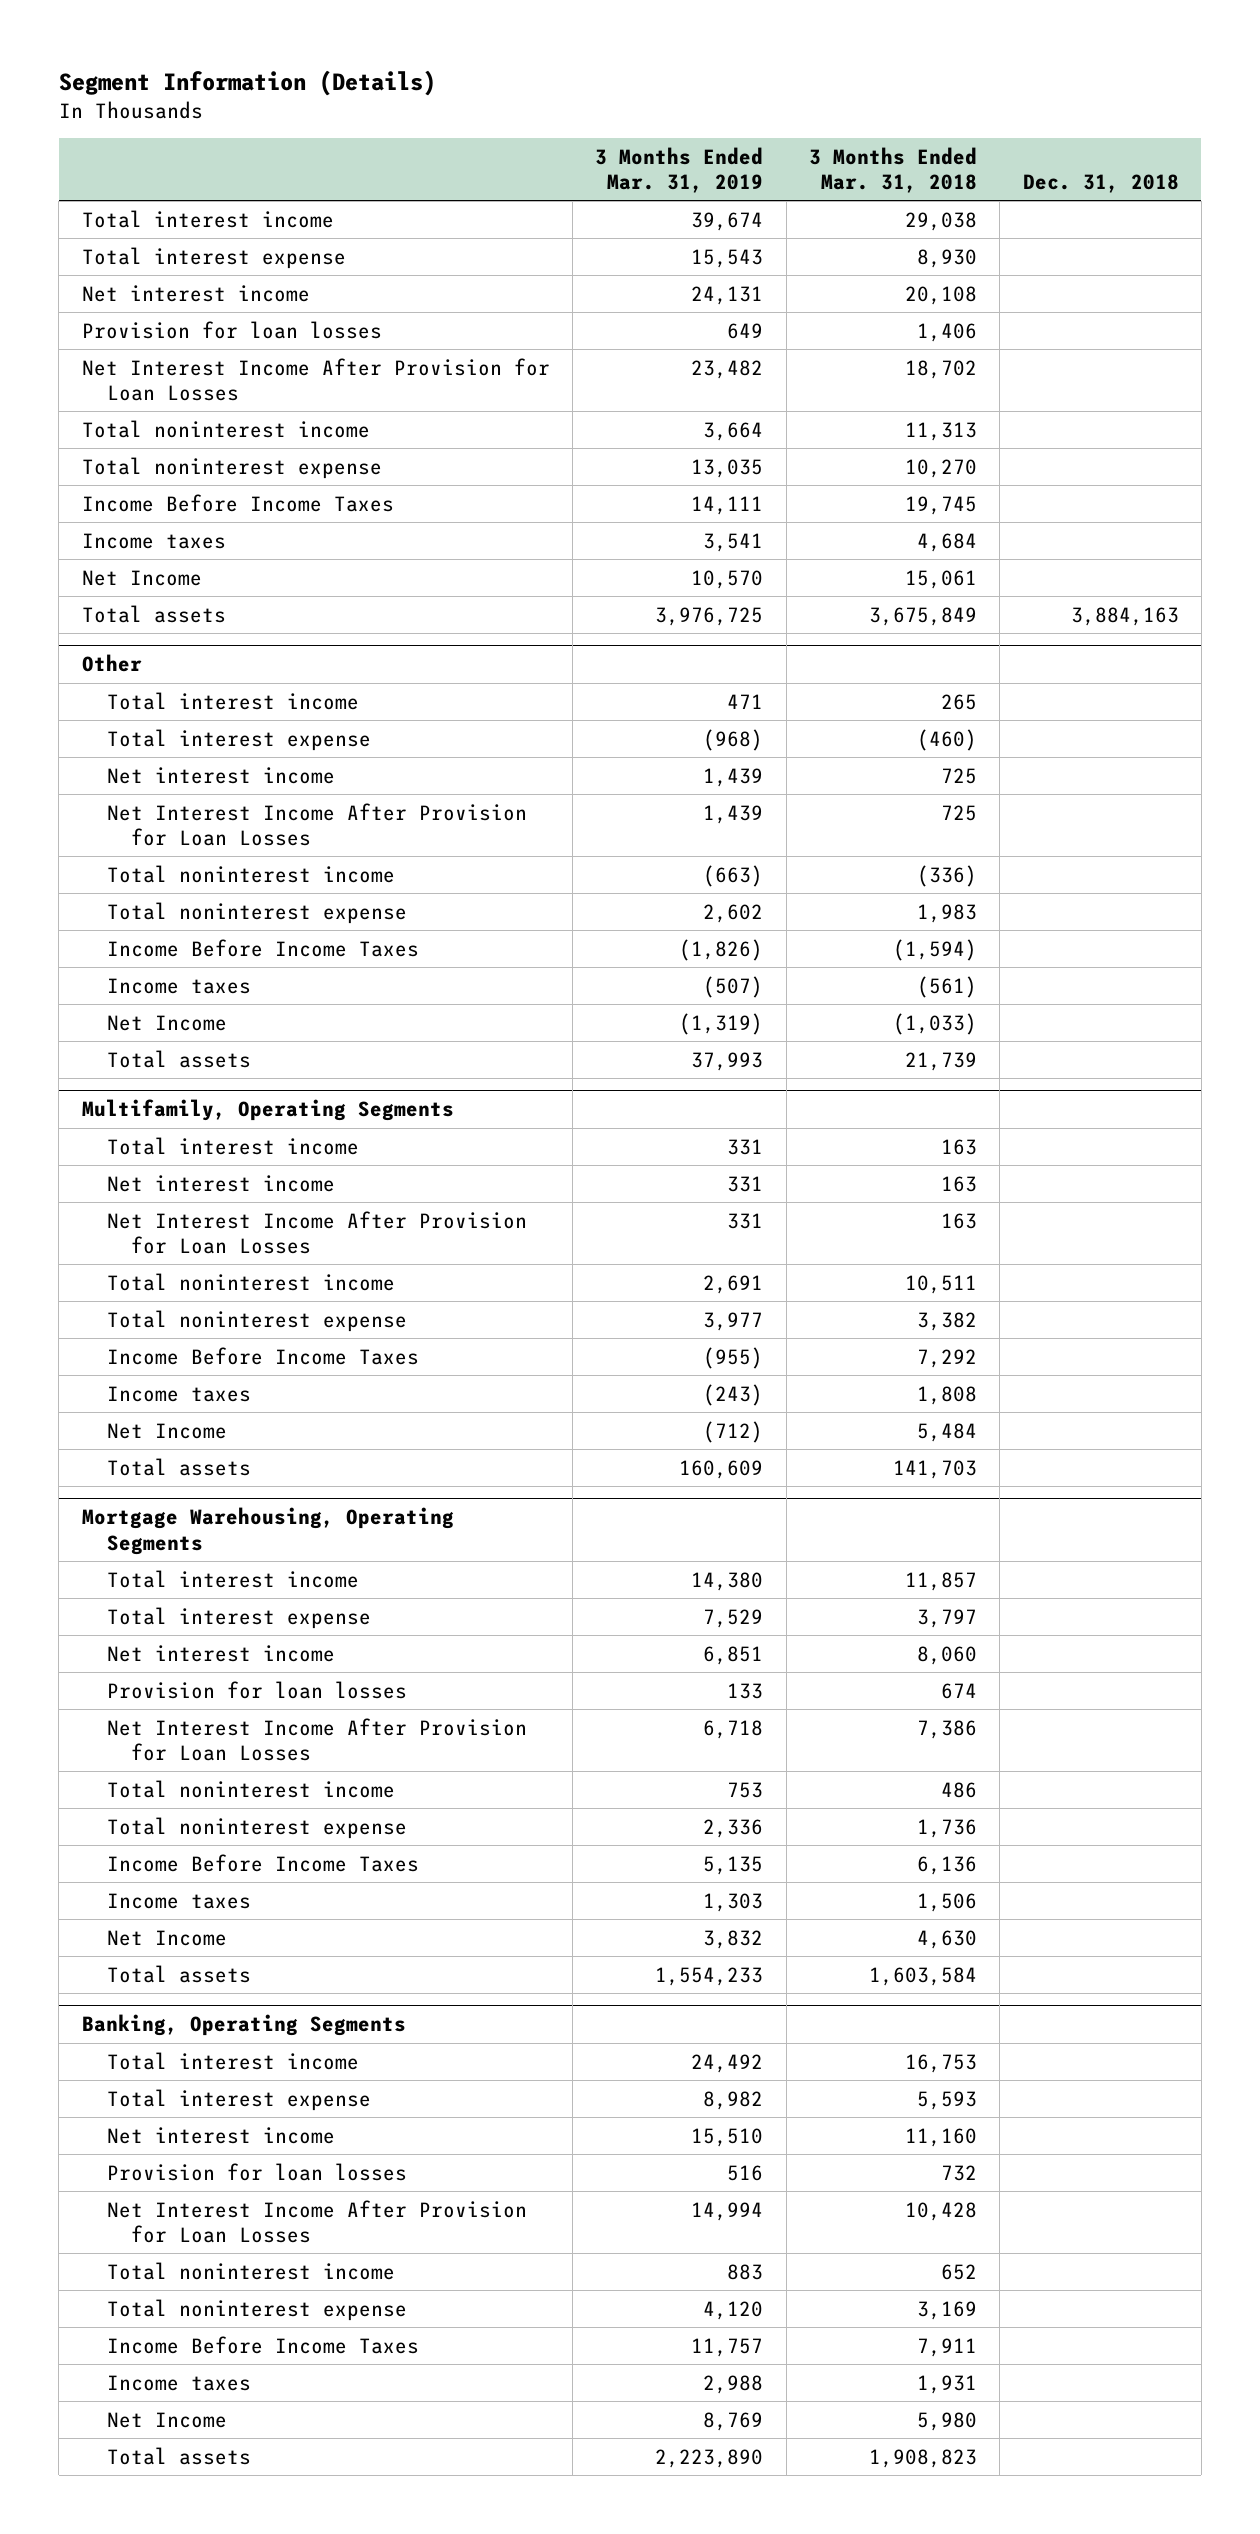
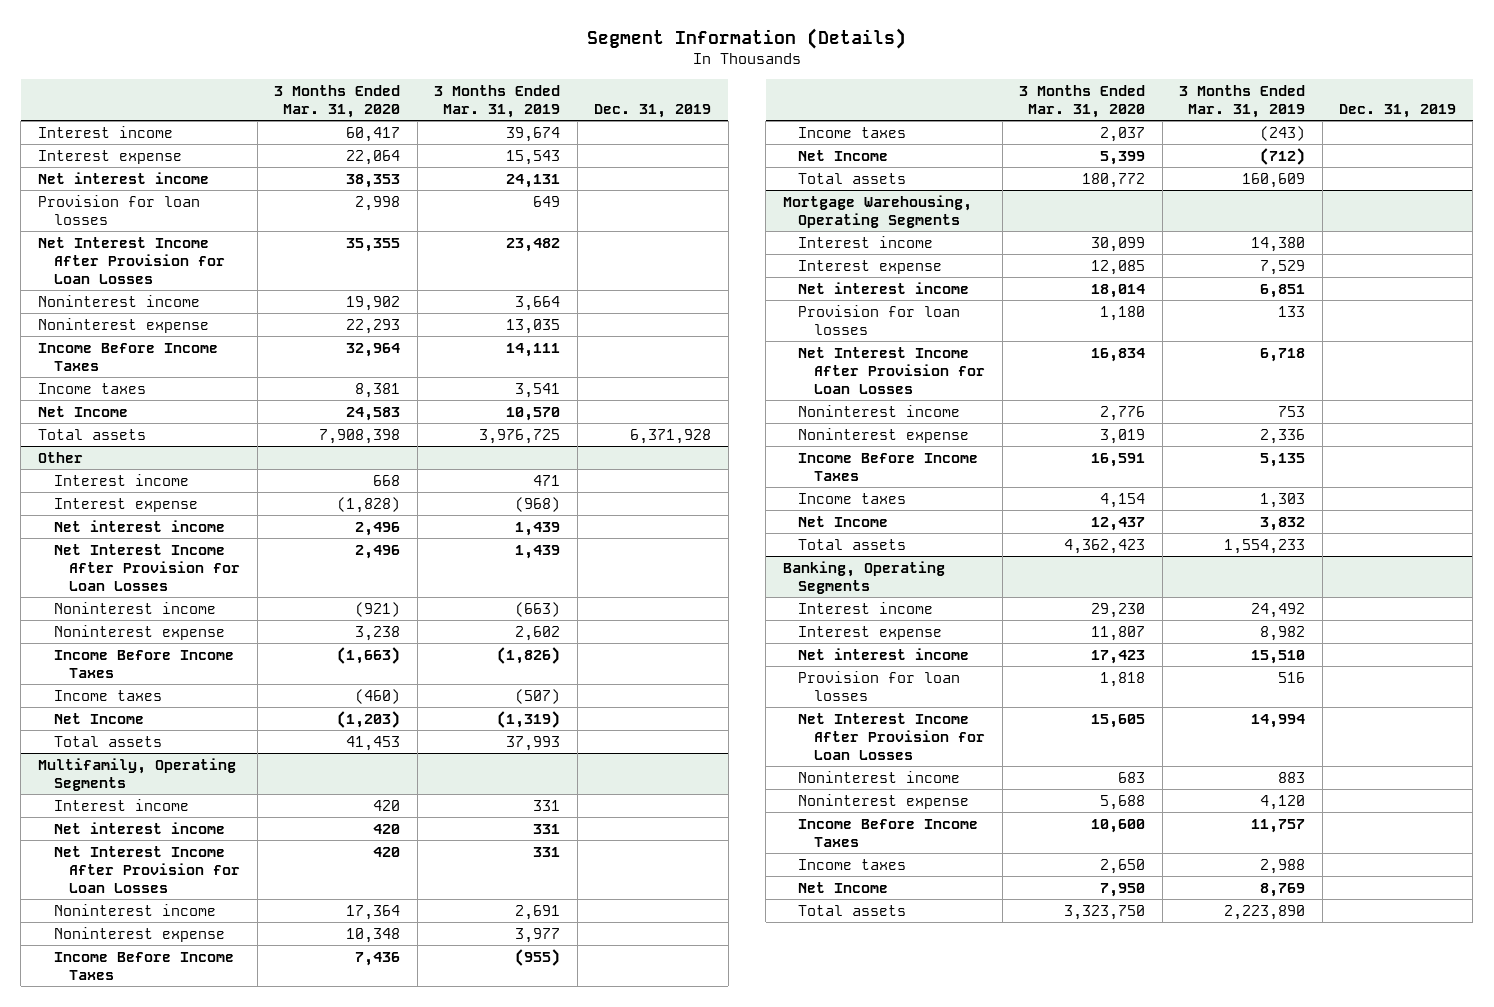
- | 3 Months Ended Mar. 31, 2019 | 3 Months Ended Mar. 31, 2018 | Dec. 31, 2018
+ | 3 Months Ended Mar. 31, 2020 | 3 Months Ended Mar. 31, 2019 | Dec. 31, 2019
- Total interest income | 39,674 | 29,038 |
- Total interest expense | 15,543 | 8,930 |
+ Interest income | 60,417 | 39,674 |
+ Interest expense | 22,064 | 15,543 |
- Total noninterest income | 3,664 | 11,313 |
- Total noninterest expense | 13,035 | 10,270 |
+ Noninterest income | 19,902 | 3,664 |
+ Noninterest expense | 22,293 | 13,035 |
@ Other
- Total interest income | 471 | 265 |
- Total interest expense | (968) | (460) |
+ Interest income | 668 | 471 |
+ Interest expense | (1,828) | (968) |
- Total noninterest income | (663) | (336) |
- Total noninterest expense | 2,602 | 1,983 |
+ Noninterest income | (921) | (663) |
+ Noninterest expense | 3,238 | 2,602 |
@ Multifamily, Operating Segments
- Total interest income | 331 | 163 |
+ Interest income | 420 | 331 |
- Total noninterest income | 2,691 | 10,511 |
- Total noninterest expense | 3,977 | 3,382 |
+ Noninterest income | 17,364 | 2,691 |
+ Noninterest expense | 10,348 | 3,977 |
@ Mortgage Warehousing, Operating Segments
- Total interest income | 14,380 | 11,857 |
- Total interest expense | 7,529 | 3,797 |
+ Interest income | 30,099 | 14,380 |
+ Interest expense | 12,085 | 7,529 |
- Total noninterest income | 753 | 486 |
- Total noninterest expense | 2,336 | 1,736 |
+ Noninterest income | 2,776 | 753 |
+ Noninterest expense | 3,019 | 2,336 |
@ Banking, Operating Segments
- Total interest income | 24,492 | 16,753 |
- Total interest expense | 8,982 | 5,593 |
+ Interest income | 29,230 | 24,492 |
+ Interest expense | 11,807 | 8,982 |
- Total noninterest income | 883 | 652 |
- Total noninterest expense | 4,120 | 3,169 |
+ Noninterest income | 683 | 883 |
+ Noninterest expense | 5,688 | 4,120 |

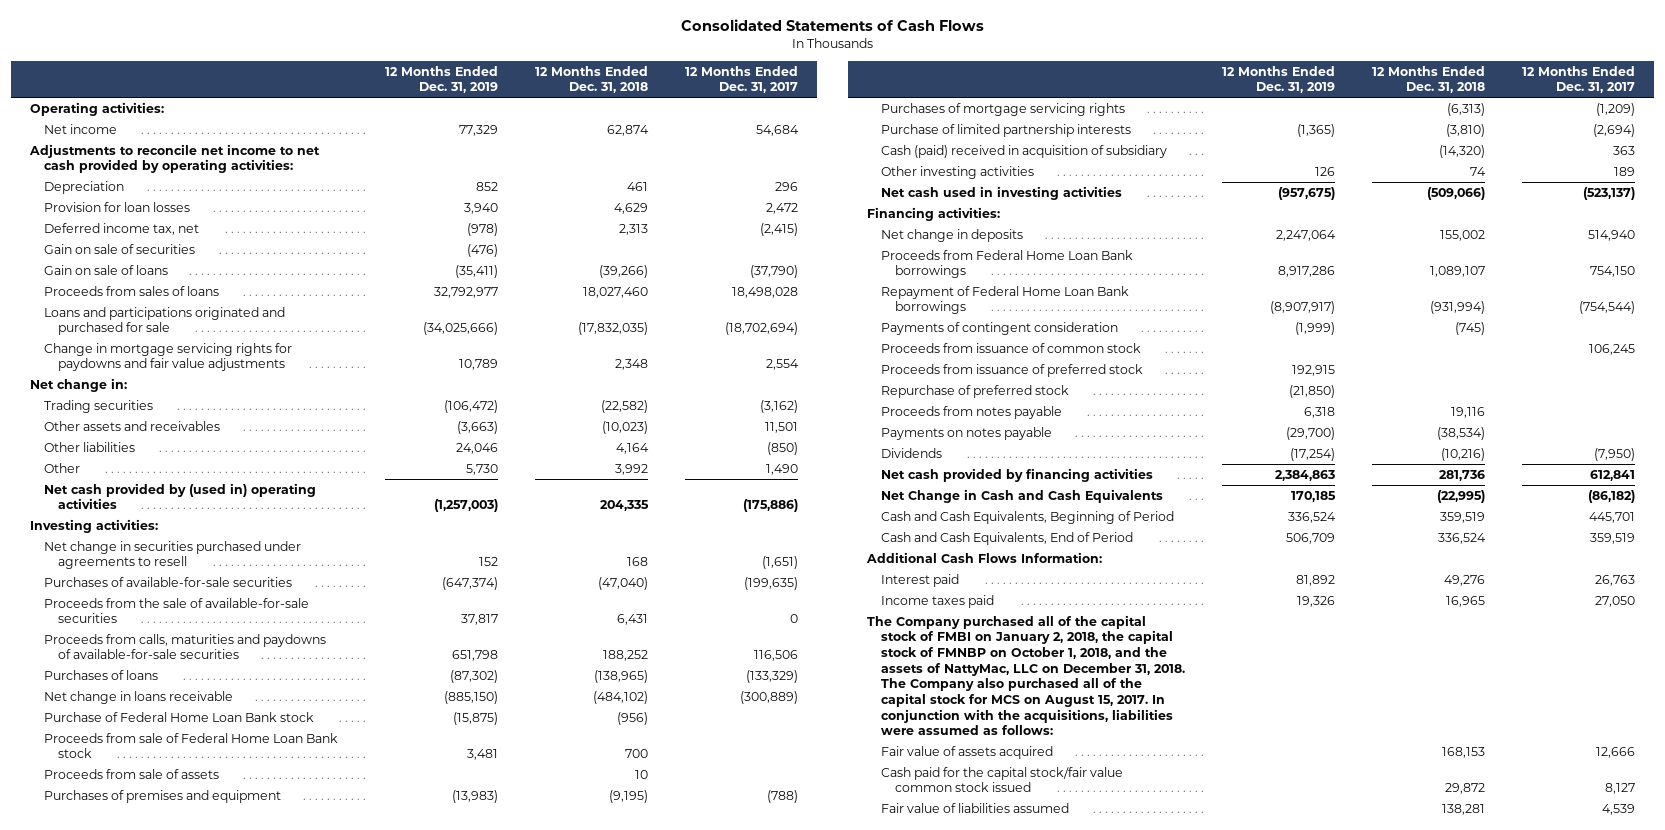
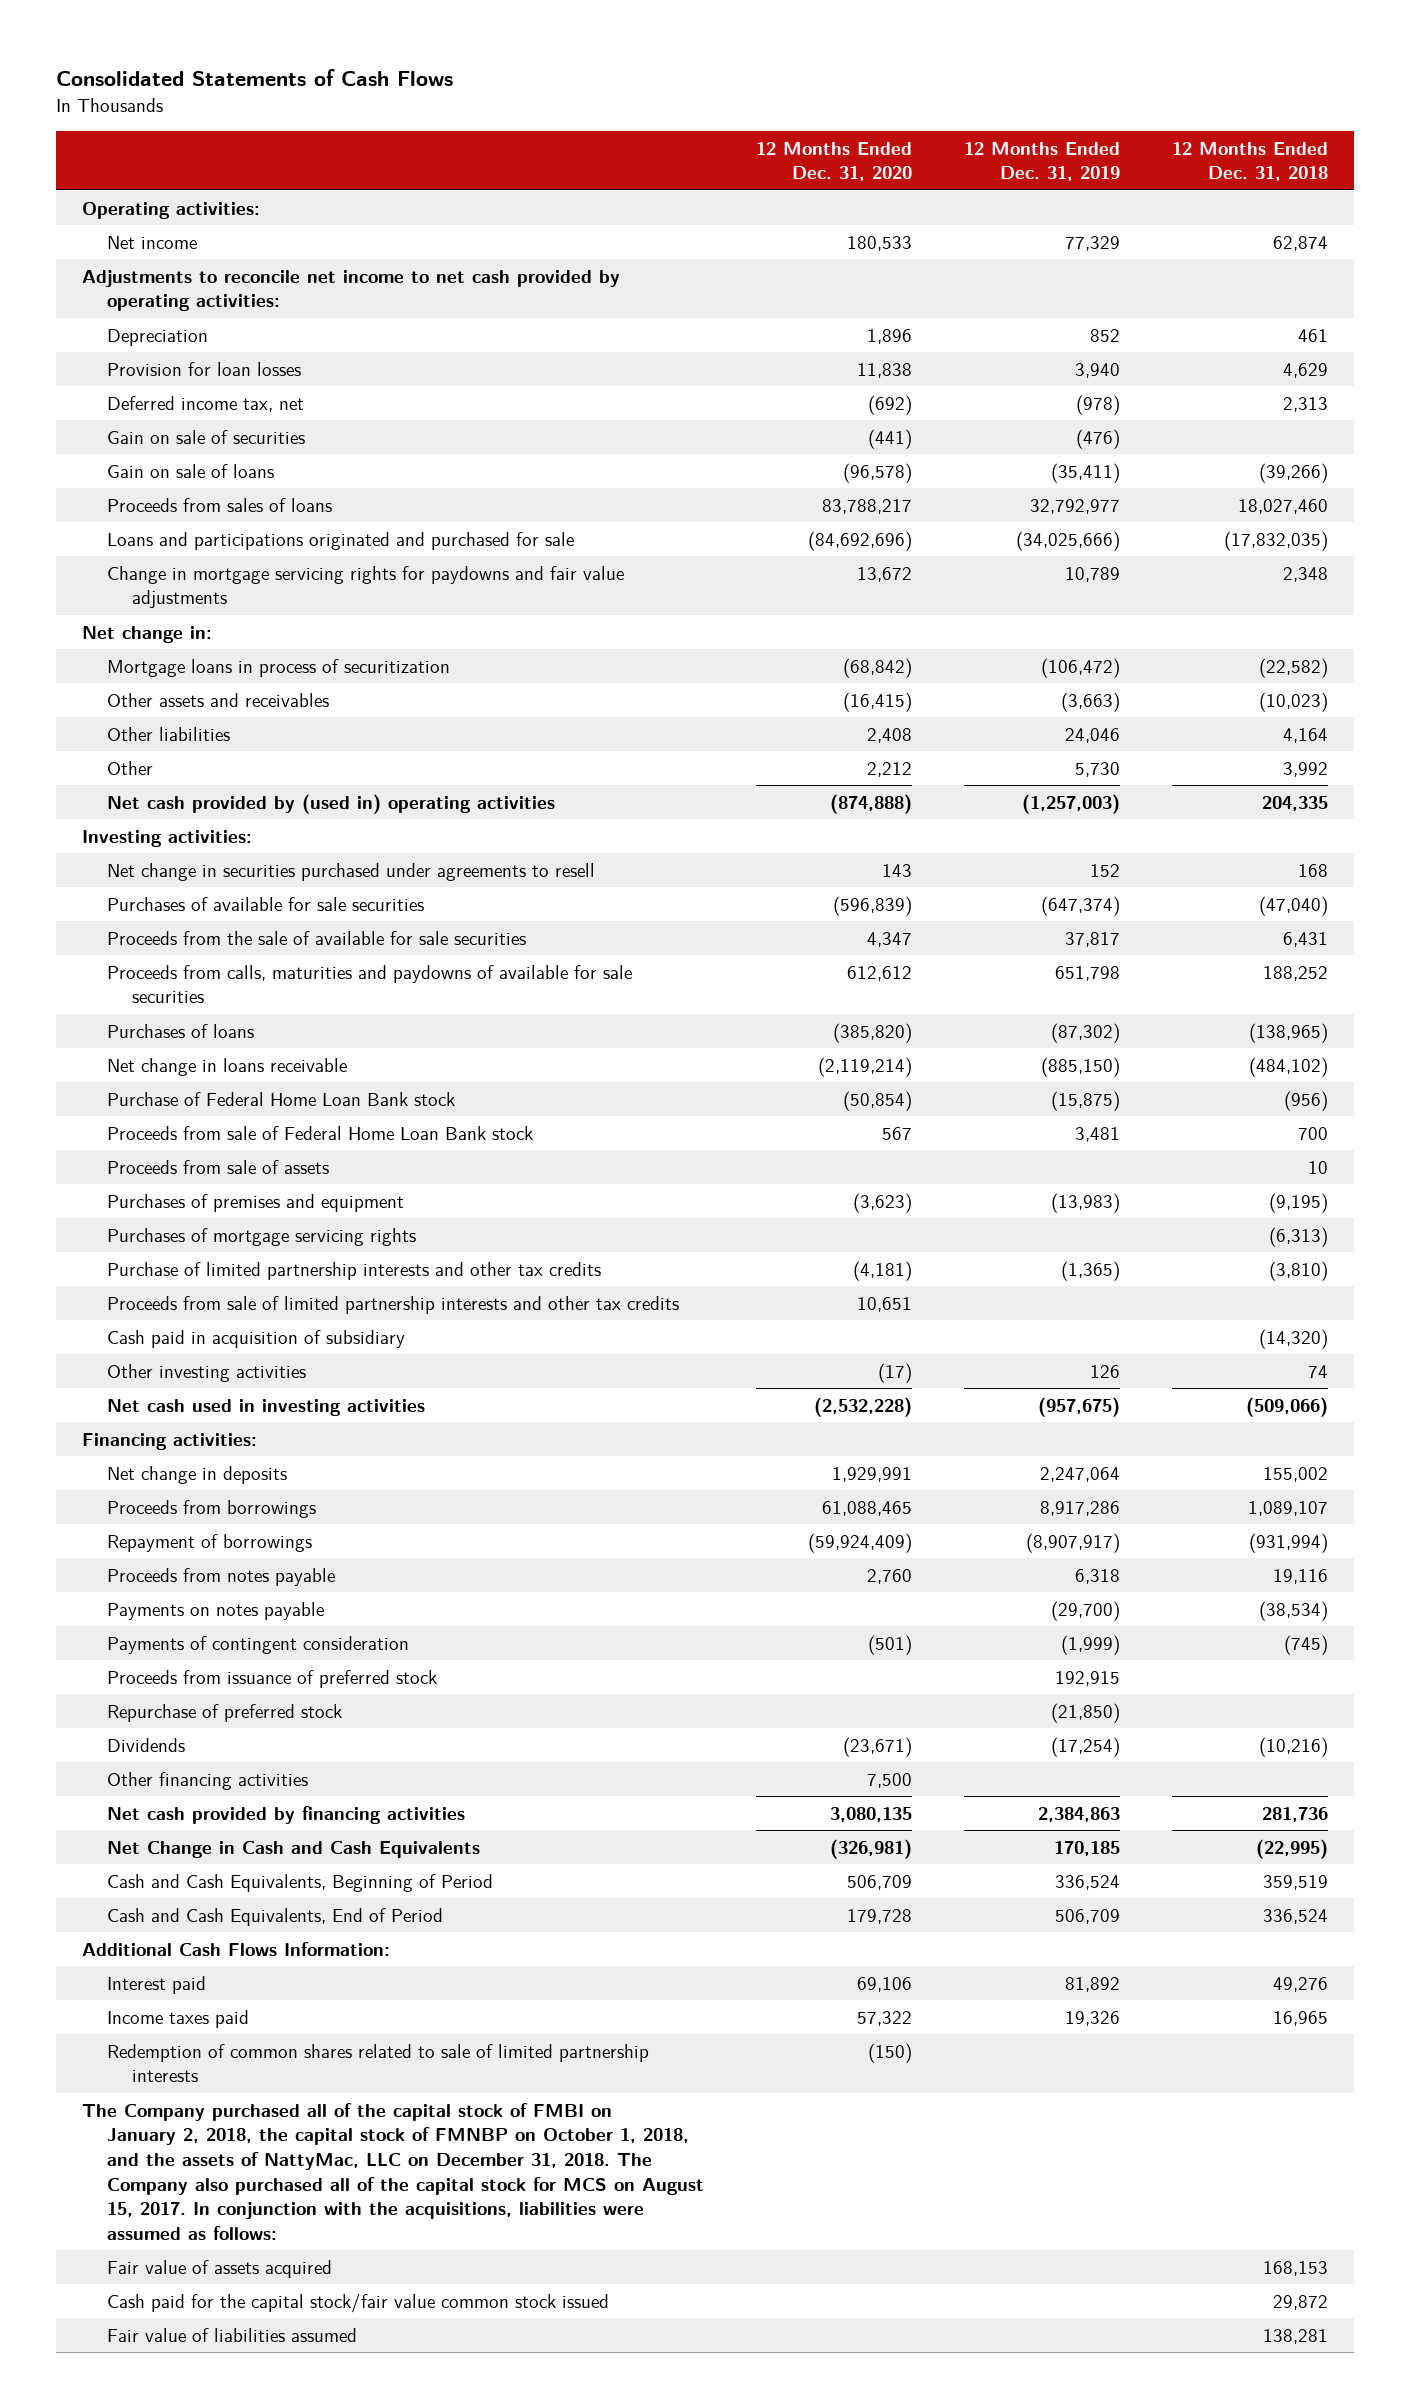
- | 12 Months Ended Dec. 31, 2019 | 12 Months Ended Dec. 31, 2018 | 12 Months Ended Dec. 31, 2017
+ | 12 Months Ended Dec. 31, 2020 | 12 Months Ended Dec. 31, 2019 | 12 Months Ended Dec. 31, 2018
- Trading securities | (106,472) | (22,582) | (3,162)
+ Mortgage loans in process of securitization | (68,842) | (106,472) | (22,582)
- Purchases of available-for-sale securities | (647,374) | (47,040) | (199,635)
- Proceeds from the sale of available-for-sale securities | 37,817 | 6,431 | 0
- Proceeds from calls, maturities and paydowns of available-for-sale securities | 651,798 | 188,252 | 116,506
+ Purchases of available for sale securities | (596,839) | (647,374) | (47,040)
+ Proceeds from the sale of available for sale securities | 4,347 | 37,817 | 6,431
+ Proceeds from calls, maturities and paydowns of available for sale securities | 612,612 | 651,798 | 188,252
- Purchase of limited partnership interests | (1,365) | (3,810) | (2,694)
- Cash (paid) received in acquisition of subsidiary | | (14,320) | 363
+ Purchase of limited partnership interests and other tax credits | (4,181) | (1,365) | (3,810)
+ Proceeds from sale of limited partnership interests and other tax credits | 10,651 | |
+ Cash paid in acquisition of subsidiary | | | (14,320)
- Proceeds from Federal Home Loan Bank borrowings | 8,917,286 | 1,089,107 | 754,150
- Repayment of Federal Home Loan Bank borrowings | (8,907,917) | (931,994) | (754,544)
+ Proceeds from borrowings | 61,088,465 | 8,917,286 | 1,089,107
+ Repayment of borrowings | (59,924,409) | (8,907,917) | (931,994)
moved up: Proceeds from notes payable | 2,760 | 6,318 | 19,116
moved up: Payments on notes payable | | (29,700) | (38,534)
- Proceeds from issuance of common stock | | | 106,245
+ Other financing activities | 7,500 | |
+ Redemption of common shares related to sale of limited partnership interests | (150) | |

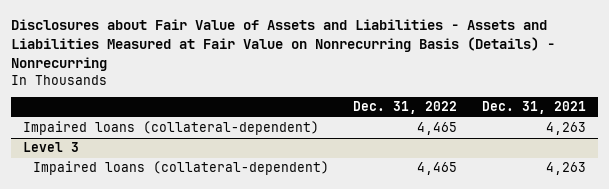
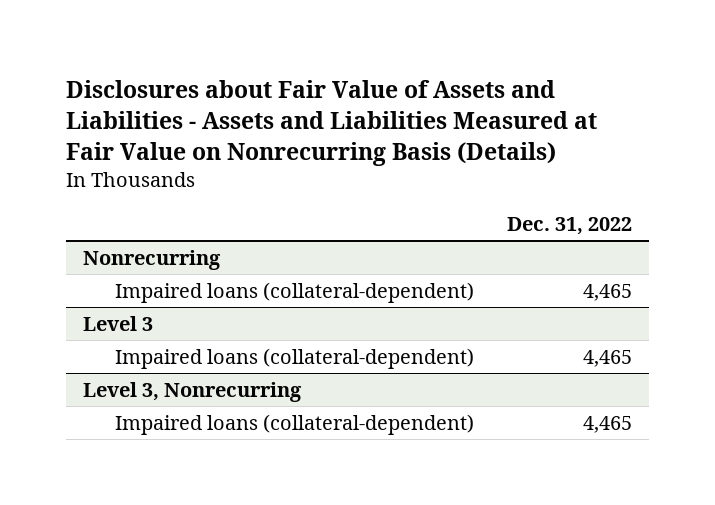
- Disclosures about Fair Value of Assets and Liabilities - Assets and Liabilities Measured at Fair Value on Nonrecurring Basis (Details) - Nonrecurring
+ Disclosures about Fair Value of Assets and Liabilities - Assets and Liabilities Measured at Fair Value on Nonrecurring Basis (Details)
- | Dec. 31, 2022 | Dec. 31, 2021
+ | Dec. 31, 2022
+ Nonrecurring
+ Level 3, Nonrecurring
+ Impaired loans (collateral-dependent) | 4,465

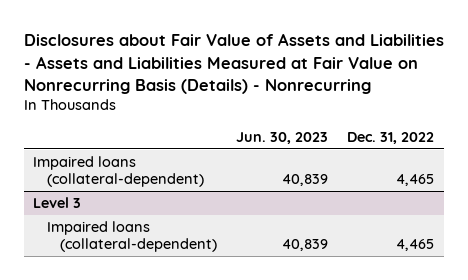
- Disclosures about Fair Value of Assets and Liabilities - Assets and Liabilities Measured at Fair Value on Nonrecurring Basis (Details)
+ Disclosures about Fair Value of Assets and Liabilities - Assets and Liabilities Measured at Fair Value on Nonrecurring Basis (Details) - Nonrecurring
- | Dec. 31, 2022
+ | Jun. 30, 2023 | Dec. 31, 2022
- Nonrecurring
- Level 3, Nonrecurring
- Impaired loans (collateral-dependent) | 4,465

